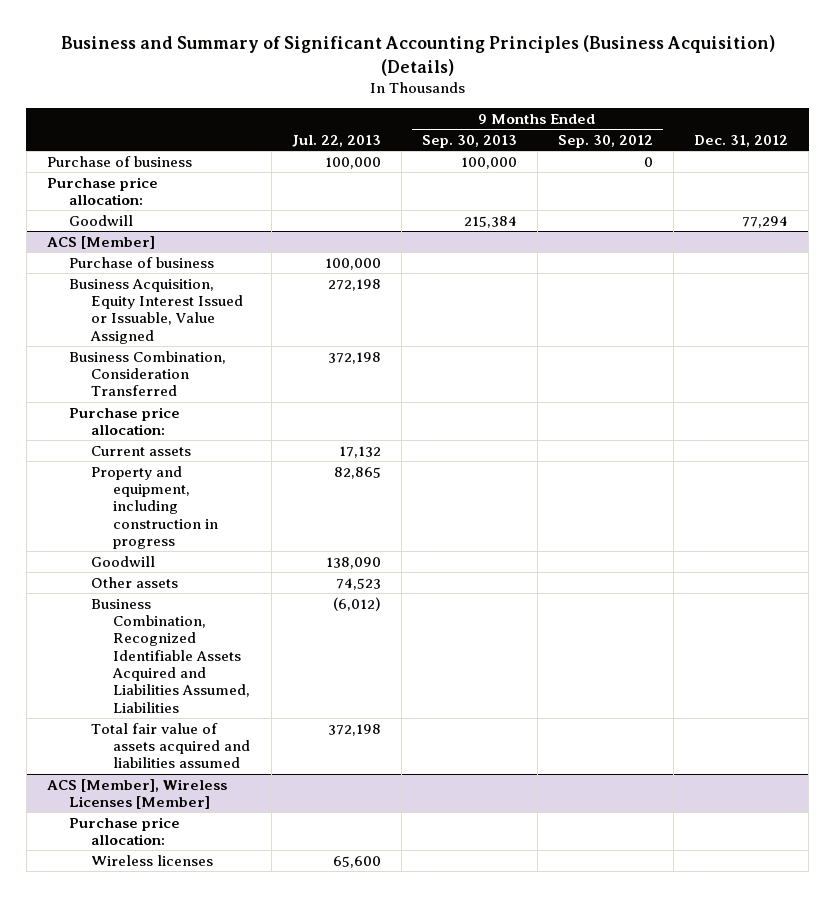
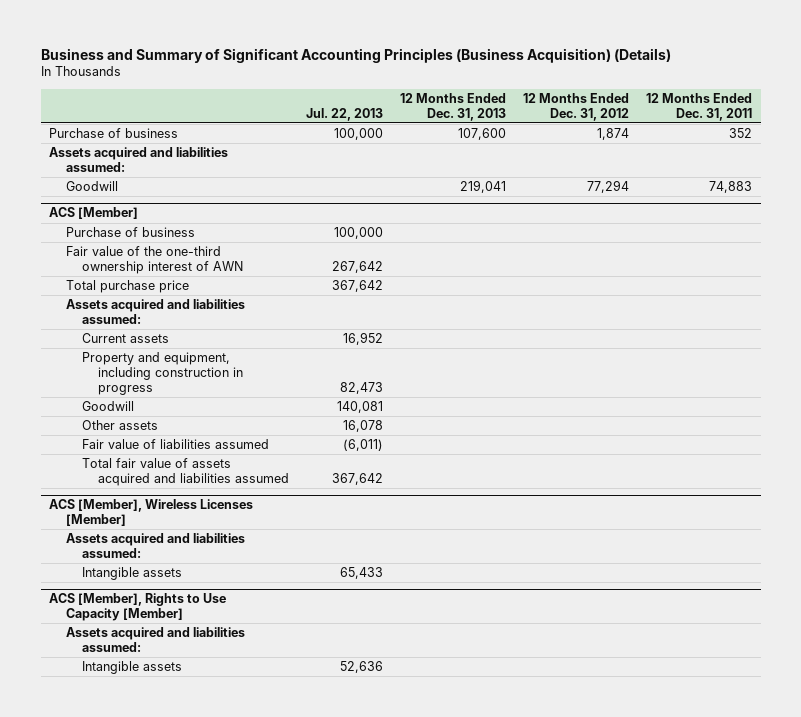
- | Jul. 22, 2013 | 9 Months Ended Sep. 30, 2013 | 9 Months Ended Sep. 30, 2012 | Dec. 31, 2012
+ | Jul. 22, 2013 | 12 Months Ended Dec. 31, 2013 | 12 Months Ended Dec. 31, 2012 | 12 Months Ended Dec. 31, 2011
- Purchase price allocation:
+ Assets acquired and liabilities assumed:
@ ACS [Member]
- Business Acquisition, Equity Interest Issued or Issuable, Value Assigned | 272,198 | | |
- Business Combination, Consideration Transferred | 372,198 | | |
- Purchase price allocation:
- Current assets | 17,132 | | |
- Property and equipment, including construction in progress | 82,865 | | |
- Goodwill | 138,090 | | |
- Other assets | 74,523 | | |
- Business Combination, Recognized Identifiable Assets Acquired and Liabilities Assumed, Liabilities | (6,012) | | |
- Total fair value of assets acquired and liabilities assumed | 372,198 | | |
+ Fair value of the one-third ownership interest of AWN | 267,642 | | |
+ Total purchase price | 367,642 | | |
+ Assets acquired and liabilities assumed:
+ Current assets | 16,952 | | |
+ Property and equipment, including construction in progress | 82,473 | | |
+ Goodwill | 140,081 | | |
+ Other assets | 16,078 | | |
+ Fair value of liabilities assumed | (6,011) | | |
+ Total fair value of assets acquired and liabilities assumed | 367,642 | | |
@ ACS [Member], Wireless Licenses [Member]
- Purchase price allocation:
- Wireless licenses | 65,600 | | |
+ Assets acquired and liabilities assumed:
+ Intangible assets | 65,433 | | |
+ ACS [Member], Rights to Use Capacity [Member]
+ Assets acquired and liabilities assumed:
+ Intangible assets | 52,636 | | |

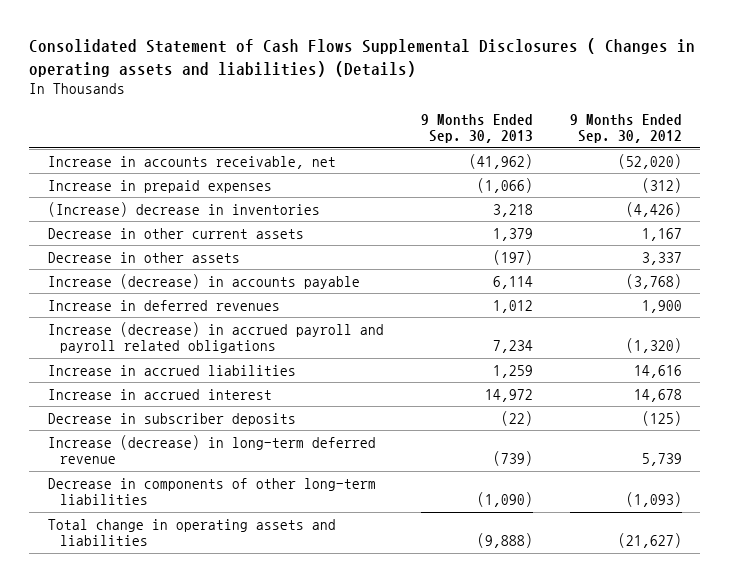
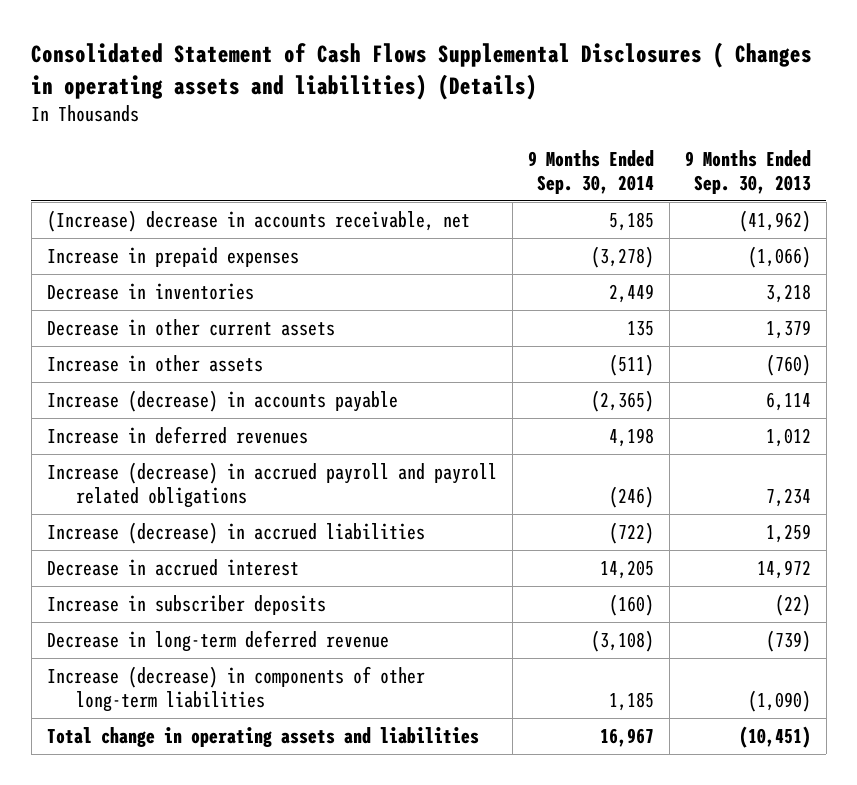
- | 9 Months Ended Sep. 30, 2013 | 9 Months Ended Sep. 30, 2012
+ | 9 Months Ended Sep. 30, 2014 | 9 Months Ended Sep. 30, 2013
- Increase in accounts receivable, net | (41,962) | (52,020)
+ (Increase) decrease in accounts receivable, net | 5,185 | (41,962)
- (Increase) decrease in inventories | 3,218 | (4,426)
+ Decrease in inventories | 2,449 | 3,218
- Decrease in other assets | (197) | 3,337
+ Increase in other assets | (511) | (760)
- Increase in accrued liabilities | 1,259 | 14,616
- Increase in accrued interest | 14,972 | 14,678
- Decrease in subscriber deposits | (22) | (125)
- Increase (decrease) in long-term deferred revenue | (739) | 5,739
- Decrease in components of other long-term liabilities | (1,090) | (1,093)
- Total change in operating assets and liabilities | (9,888) | (21,627)
+ Increase (decrease) in accrued liabilities | (722) | 1,259
+ Decrease in accrued interest | 14,205 | 14,972
+ Increase in subscriber deposits | (160) | (22)
+ Decrease in long-term deferred revenue | (3,108) | (739)
+ Increase (decrease) in components of other long-term liabilities | 1,185 | (1,090)
+ Total change in operating assets and liabilities | 16,967 | (10,451)

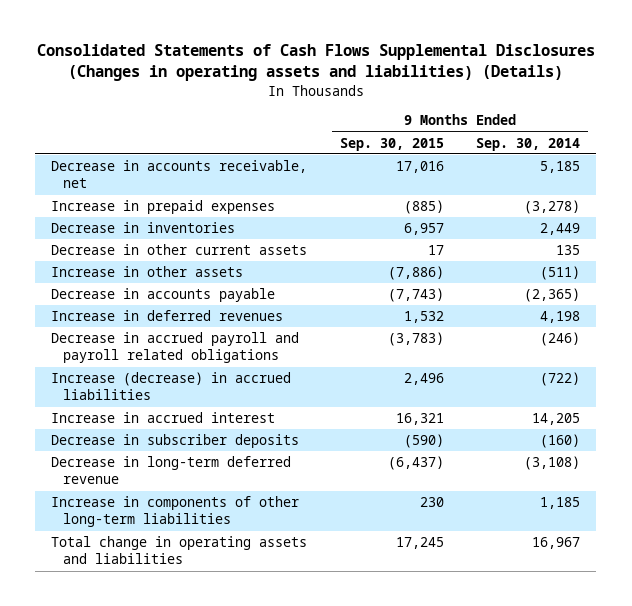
- Consolidated Statement of Cash Flows Supplemental Disclosures ( Changes in operating assets and liabilities) (Details)
+ Consolidated Statements of Cash Flows Supplemental Disclosures (Changes in operating assets and liabilities) (Details)
- | 9 Months Ended Sep. 30, 2014 | 9 Months Ended Sep. 30, 2013
+ | 9 Months Ended Sep. 30, 2015 | 9 Months Ended Sep. 30, 2014
- (Increase) decrease in accounts receivable, net | 5,185 | (41,962)
+ Decrease in accounts receivable, net | 17,016 | 5,185
- Increase (decrease) in accounts payable | (2,365) | 6,114
+ Decrease in accounts payable | (7,743) | (2,365)
- Increase (decrease) in accrued payroll and payroll related obligations | (246) | 7,234
+ Decrease in accrued payroll and payroll related obligations | (3,783) | (246)
- Decrease in accrued interest | 14,205 | 14,972
- Increase in subscriber deposits | (160) | (22)
+ Increase in accrued interest | 16,321 | 14,205
+ Decrease in subscriber deposits | (590) | (160)
- Increase (decrease) in components of other long-term liabilities | 1,185 | (1,090)
+ Increase in components of other long-term liabilities | 230 | 1,185

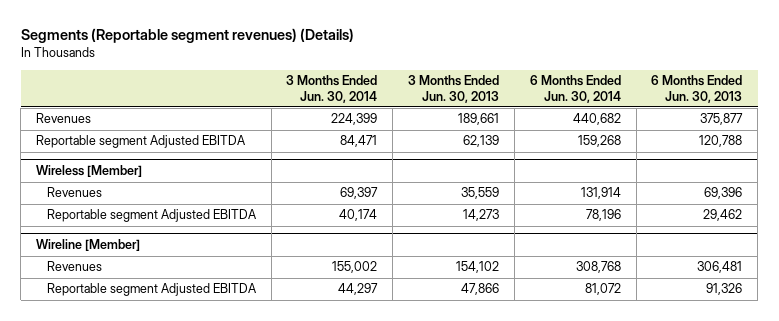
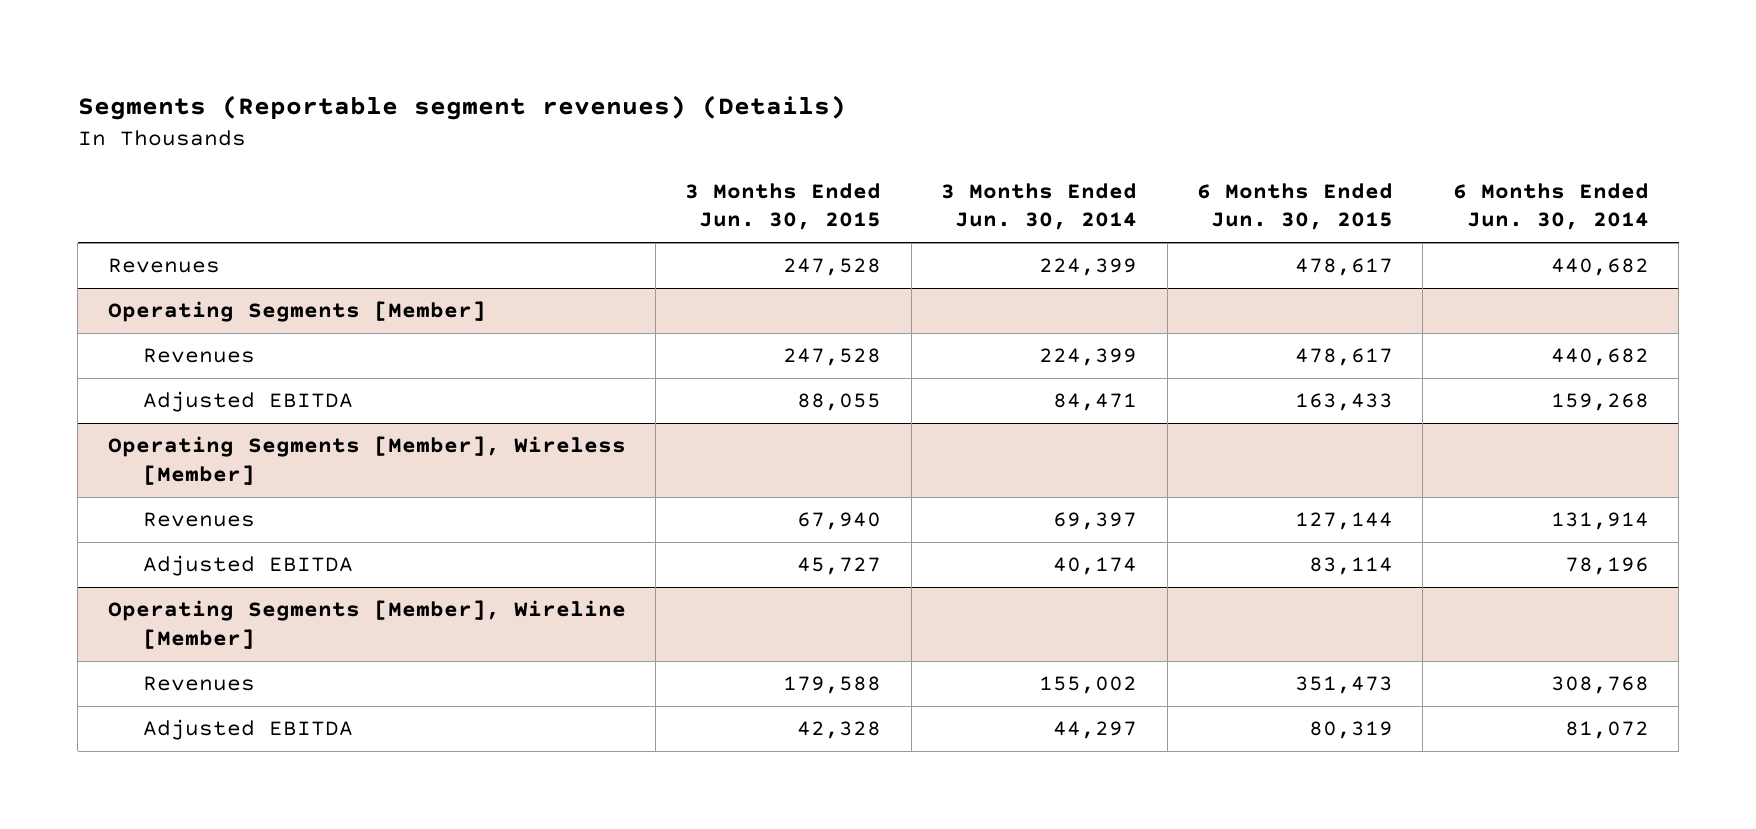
- | 3 Months Ended Jun. 30, 2014 | 3 Months Ended Jun. 30, 2013 | 6 Months Ended Jun. 30, 2014 | 6 Months Ended Jun. 30, 2013
+ | 3 Months Ended Jun. 30, 2015 | 3 Months Ended Jun. 30, 2014 | 6 Months Ended Jun. 30, 2015 | 6 Months Ended Jun. 30, 2014
- Reportable segment Adjusted EBITDA | 84,471 | 62,139 | 159,268 | 120,788
- Wireless [Member]
+ Operating Segments [Member]
+ Revenues | 247,528 | 224,399 | 478,617 | 440,682
+ Adjusted EBITDA | 88,055 | 84,471 | 163,433 | 159,268
+ Operating Segments [Member], Wireless [Member]
- Reportable segment Adjusted EBITDA | 40,174 | 14,273 | 78,196 | 29,462
- Wireline [Member]
+ Adjusted EBITDA | 45,727 | 40,174 | 83,114 | 78,196
+ Operating Segments [Member], Wireline [Member]
- Reportable segment Adjusted EBITDA | 44,297 | 47,866 | 81,072 | 91,326
+ Adjusted EBITDA | 42,328 | 44,297 | 80,319 | 81,072

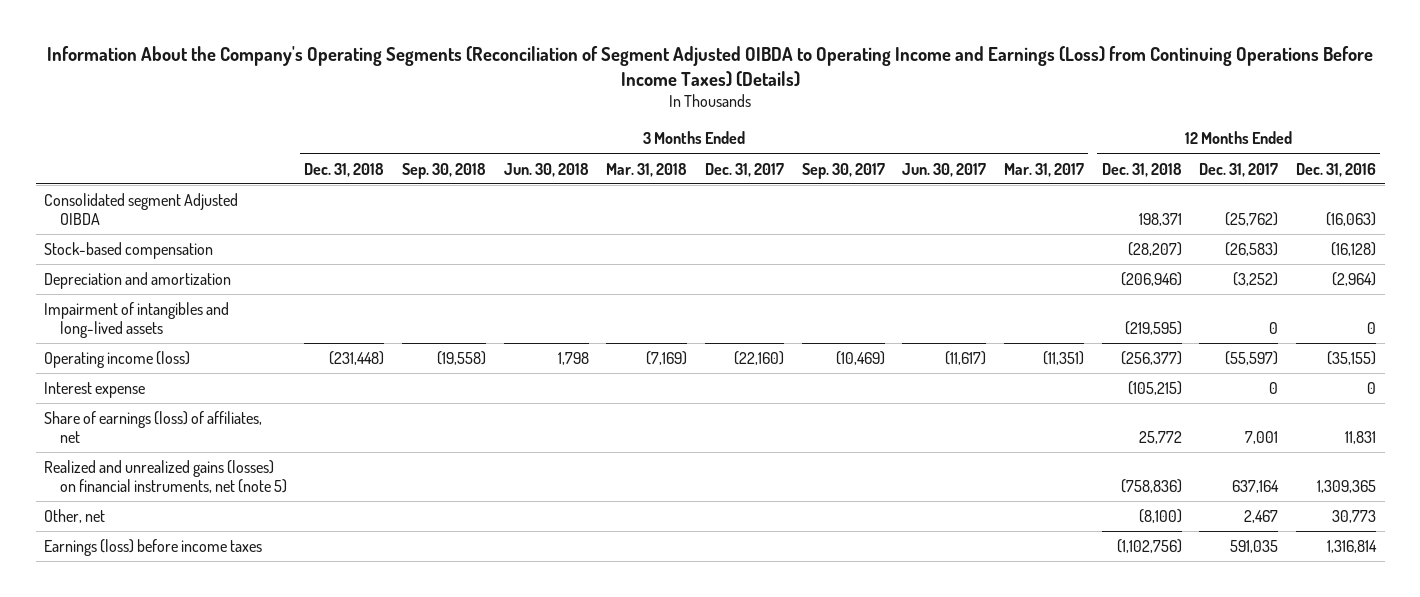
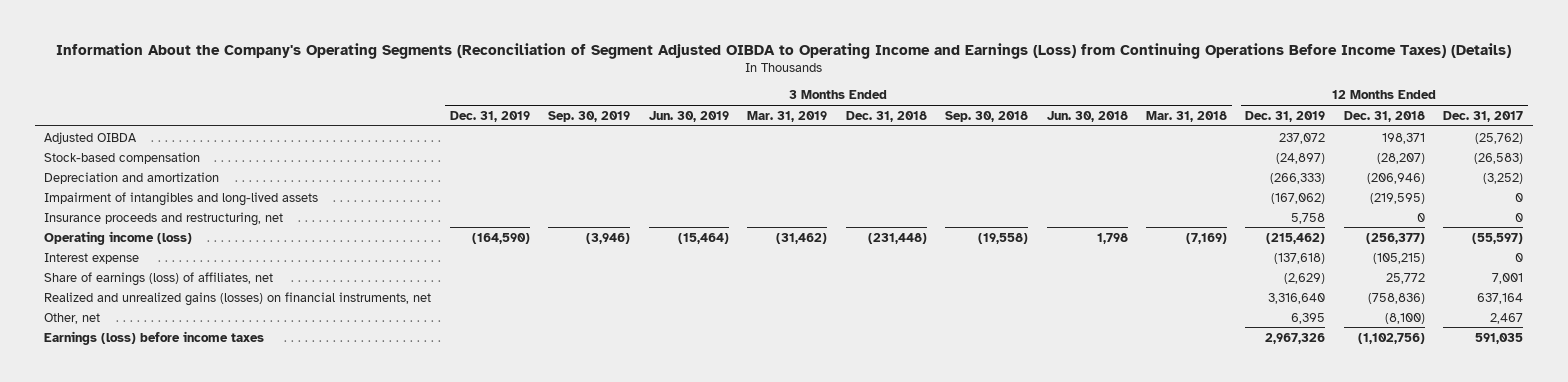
- | 3 Months Ended Dec. 31, 2018 | 3 Months Ended Sep. 30, 2018 | 3 Months Ended Jun. 30, 2018 | 3 Months Ended Mar. 31, 2018 | 3 Months Ended Dec. 31, 2017 | 3 Months Ended Sep. 30, 2017 | 3 Months Ended Jun. 30, 2017 | 3 Months Ended Mar. 31, 2017 | 12 Months Ended Dec. 31, 2018 | 12 Months Ended Dec. 31, 2017 | 12 Months Ended Dec. 31, 2016
+ | 3 Months Ended Dec. 31, 2019 | 3 Months Ended Sep. 30, 2019 | 3 Months Ended Jun. 30, 2019 | 3 Months Ended Mar. 31, 2019 | 3 Months Ended Dec. 31, 2018 | 3 Months Ended Sep. 30, 2018 | 3 Months Ended Jun. 30, 2018 | 3 Months Ended Mar. 31, 2018 | 12 Months Ended Dec. 31, 2019 | 12 Months Ended Dec. 31, 2018 | 12 Months Ended Dec. 31, 2017
- Consolidated segment Adjusted OIBDA | | | | | | | | | 198,371 | (25,762) | (16,063)
+ Adjusted OIBDA | | | | | | | | | 237,072 | 198,371 | (25,762)
+ Insurance proceeds and restructuring, net | | | | | | | | | 5,758 | 0 | 0
- Realized and unrealized gains (losses) on financial instruments, net (note 5) | | | | | | | | | (758,836) | 637,164 | 1,309,365
+ Realized and unrealized gains (losses) on financial instruments, net | | | | | | | | | 3,316,640 | (758,836) | 637,164

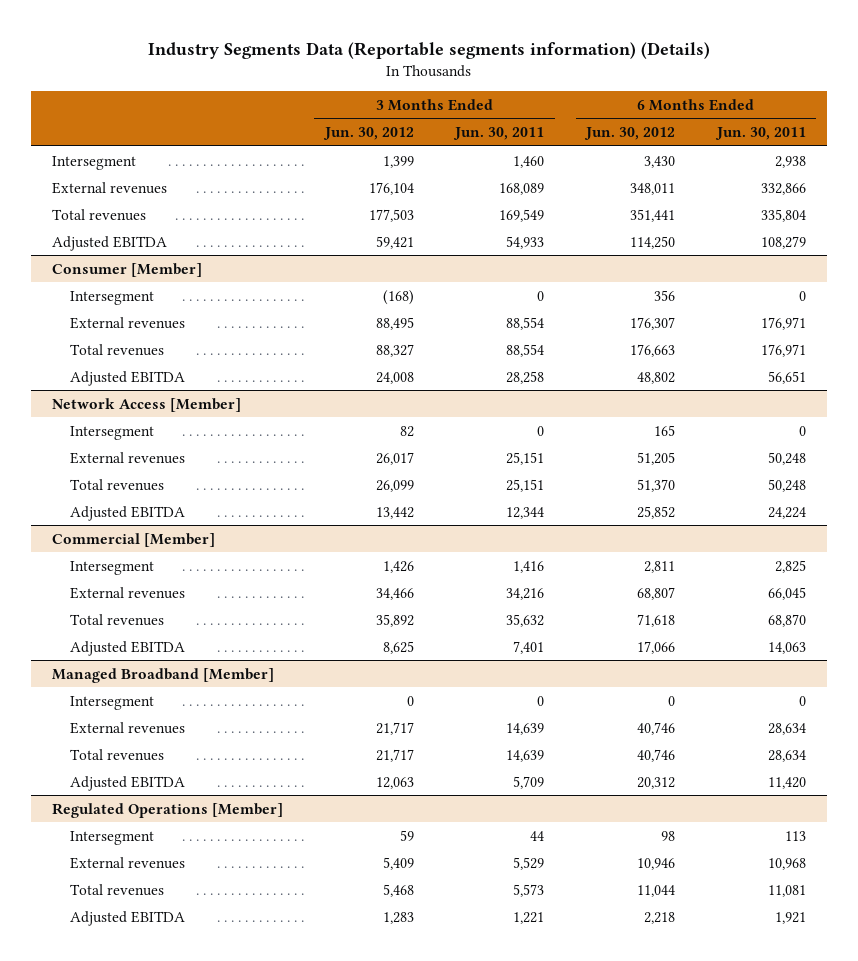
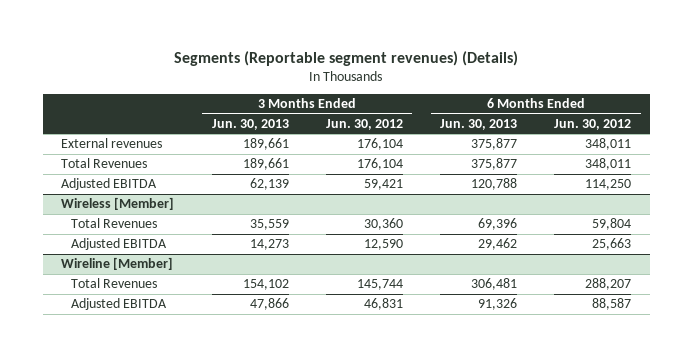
- Industry Segments Data (Reportable segments information) (Details)
+ Segments (Reportable segment revenues) (Details)
- | 3 Months Ended Jun. 30, 2012 | 3 Months Ended Jun. 30, 2011 | 6 Months Ended Jun. 30, 2012 | 6 Months Ended Jun. 30, 2011
+ | 3 Months Ended Jun. 30, 2013 | 3 Months Ended Jun. 30, 2012 | 6 Months Ended Jun. 30, 2013 | 6 Months Ended Jun. 30, 2012
- Intersegment | 1,399 | 1,460 | 3,430 | 2,938
- Total revenues | 177,503 | 169,549 | 351,441 | 335,804
+ Total Revenues | 189,661 | 176,104 | 375,877 | 348,011
- Consumer [Member]
- Intersegment | (168) | 0 | 356 | 0
- External revenues | 88,495 | 88,554 | 176,307 | 176,971
- Total revenues | 88,327 | 88,554 | 176,663 | 176,971
- Adjusted EBITDA | 24,008 | 28,258 | 48,802 | 56,651
- Network Access [Member]
- Intersegment | 82 | 0 | 165 | 0
- External revenues | 26,017 | 25,151 | 51,205 | 50,248
- Total revenues | 26,099 | 25,151 | 51,370 | 50,248
- Adjusted EBITDA | 13,442 | 12,344 | 25,852 | 24,224
- Commercial [Member]
- Intersegment | 1,426 | 1,416 | 2,811 | 2,825
- External revenues | 34,466 | 34,216 | 68,807 | 66,045
- Total revenues | 35,892 | 35,632 | 71,618 | 68,870
- Adjusted EBITDA | 8,625 | 7,401 | 17,066 | 14,063
- Managed Broadband [Member]
- Intersegment | 0 | 0 | 0 | 0
- External revenues | 21,717 | 14,639 | 40,746 | 28,634
- Total revenues | 21,717 | 14,639 | 40,746 | 28,634
- Adjusted EBITDA | 12,063 | 5,709 | 20,312 | 11,420
- Regulated Operations [Member]
- Intersegment | 59 | 44 | 98 | 113
- External revenues | 5,409 | 5,529 | 10,946 | 10,968
- Total revenues | 5,468 | 5,573 | 11,044 | 11,081
- Adjusted EBITDA | 1,283 | 1,221 | 2,218 | 1,921
+ Wireless [Member]
+ Total Revenues | 35,559 | 30,360 | 69,396 | 59,804
+ Adjusted EBITDA | 14,273 | 12,590 | 29,462 | 25,663
+ Wireline [Member]
+ Total Revenues | 154,102 | 145,744 | 306,481 | 288,207
+ Adjusted EBITDA | 47,866 | 46,831 | 91,326 | 88,587

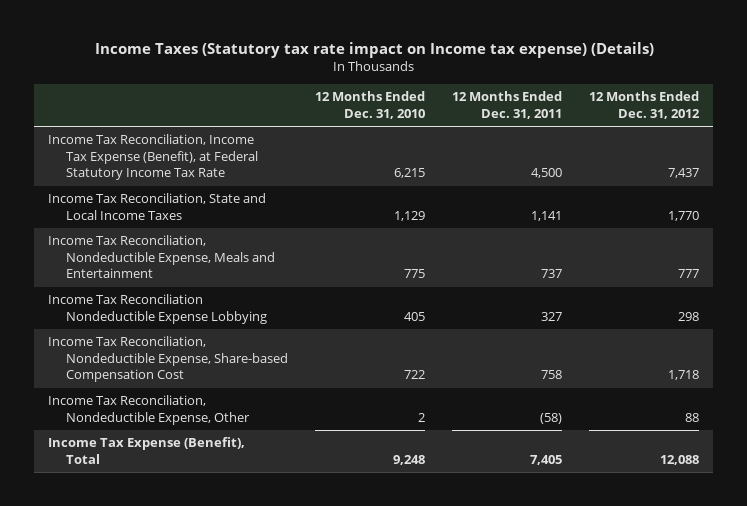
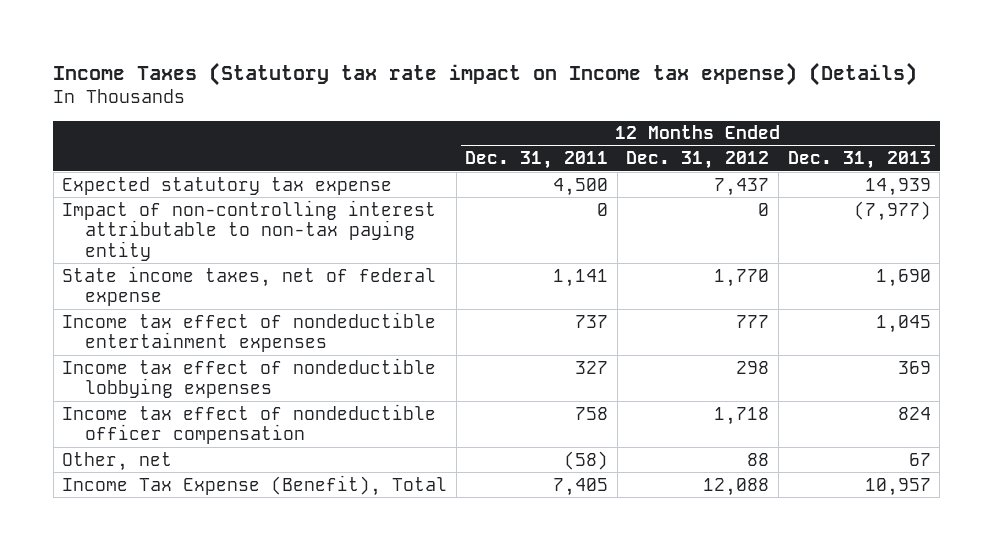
- | 12 Months Ended Dec. 31, 2010 | 12 Months Ended Dec. 31, 2011 | 12 Months Ended Dec. 31, 2012
+ | 12 Months Ended Dec. 31, 2011 | 12 Months Ended Dec. 31, 2012 | 12 Months Ended Dec. 31, 2013
- Income Tax Reconciliation, Income Tax Expense (Benefit), at Federal Statutory Income Tax Rate | 6,215 | 4,500 | 7,437
- Income Tax Reconciliation, State and Local Income Taxes | 1,129 | 1,141 | 1,770
- Income Tax Reconciliation, Nondeductible Expense, Meals and Entertainment | 775 | 737 | 777
- Income Tax Reconciliation Nondeductible Expense Lobbying | 405 | 327 | 298
- Income Tax Reconciliation, Nondeductible Expense, Share-based Compensation Cost | 722 | 758 | 1,718
- Income Tax Reconciliation, Nondeductible Expense, Other | 2 | (58) | 88
+ Expected statutory tax expense | 4,500 | 7,437 | 14,939
+ Impact of non-controlling interest attributable to non-tax paying entity | 0 | 0 | (7,977)
+ State income taxes, net of federal expense | 1,141 | 1,770 | 1,690
+ Income tax effect of nondeductible entertainment expenses | 737 | 777 | 1,045
+ Income tax effect of nondeductible lobbying expenses | 327 | 298 | 369
+ Income tax effect of nondeductible officer compensation | 758 | 1,718 | 824
+ Other, net | (58) | 88 | 67

